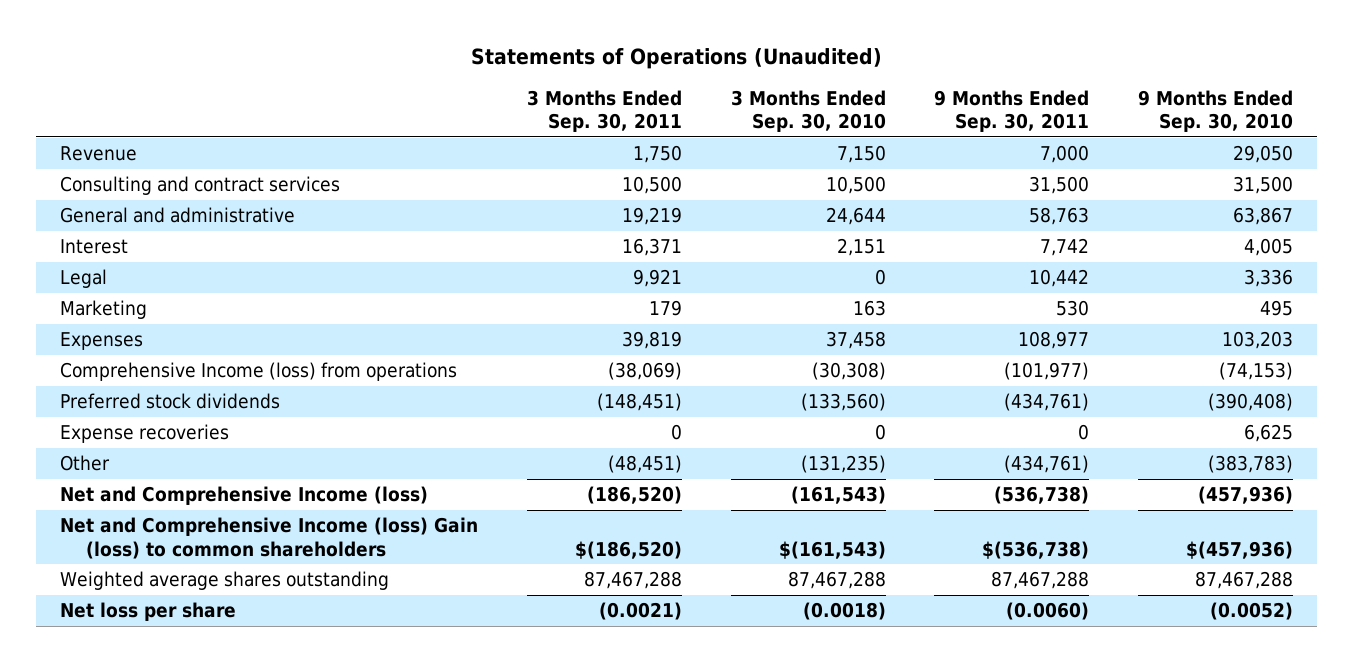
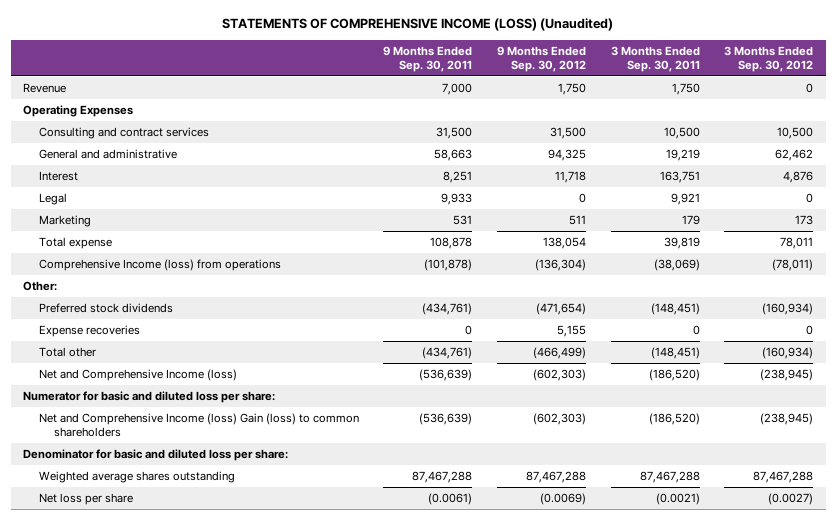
- Statements of Operations (Unaudited)
+ STATEMENTS OF COMPREHENSIVE INCOME (LOSS) (Unaudited)
- | 3 Months Ended Sep. 30, 2011 | 3 Months Ended Sep. 30, 2010 | 9 Months Ended Sep. 30, 2011 | 9 Months Ended Sep. 30, 2010
+ | 9 Months Ended Sep. 30, 2011 | 9 Months Ended Sep. 30, 2012 | 3 Months Ended Sep. 30, 2011 | 3 Months Ended Sep. 30, 2012
+ Operating Expenses
- General and administrative | 19,219 | 24,644 | 58,763 | 63,867
- Interest | 16,371 | 2,151 | 7,742 | 4,005
- Legal | 9,921 | 0 | 10,442 | 3,336
- Marketing | 179 | 163 | 530 | 495
- Expenses | 39,819 | 37,458 | 108,977 | 103,203
- Comprehensive Income (loss) from operations | (38,069) | (30,308) | (101,977) | (74,153)
+ General and administrative | 58,663 | 94,325 | 19,219 | 62,462
+ Interest | 8,251 | 11,718 | 163,751 | 4,876
+ Legal | 9,933 | 0 | 9,921 | 0
+ Marketing | 531 | 511 | 179 | 173
+ Total expense | 108,878 | 138,054 | 39,819 | 78,011
+ Comprehensive Income (loss) from operations | (101,878) | (136,304) | (38,069) | (78,011)
+ Other:
- Other | (48,451) | (131,235) | (434,761) | (383,783)
- Net and Comprehensive Income (loss) | (186,520) | (161,543) | (536,738) | (457,936)
- Net and Comprehensive Income (loss) Gain (loss) to common shareholders | $(186,520) | $(161,543) | $(536,738) | $(457,936)
+ Total other | (434,761) | (466,499) | (148,451) | (160,934)
+ Net and Comprehensive Income (loss) | (536,639) | (602,303) | (186,520) | (238,945)
+ Numerator for basic and diluted loss per share:
+ Net and Comprehensive Income (loss) Gain (loss) to common shareholders | (536,639) | (602,303) | (186,520) | (238,945)
+ Denominator for basic and diluted loss per share:
- Net loss per share | (0.0021) | (0.0018) | (0.0060) | (0.0052)
+ Net loss per share | (0.0061) | (0.0069) | (0.0021) | (0.0027)

